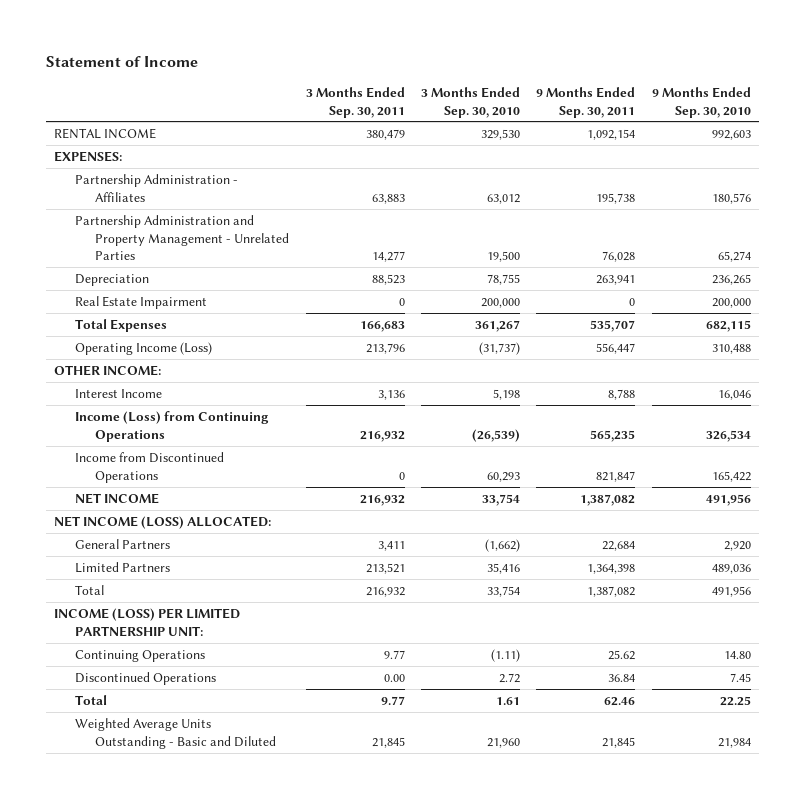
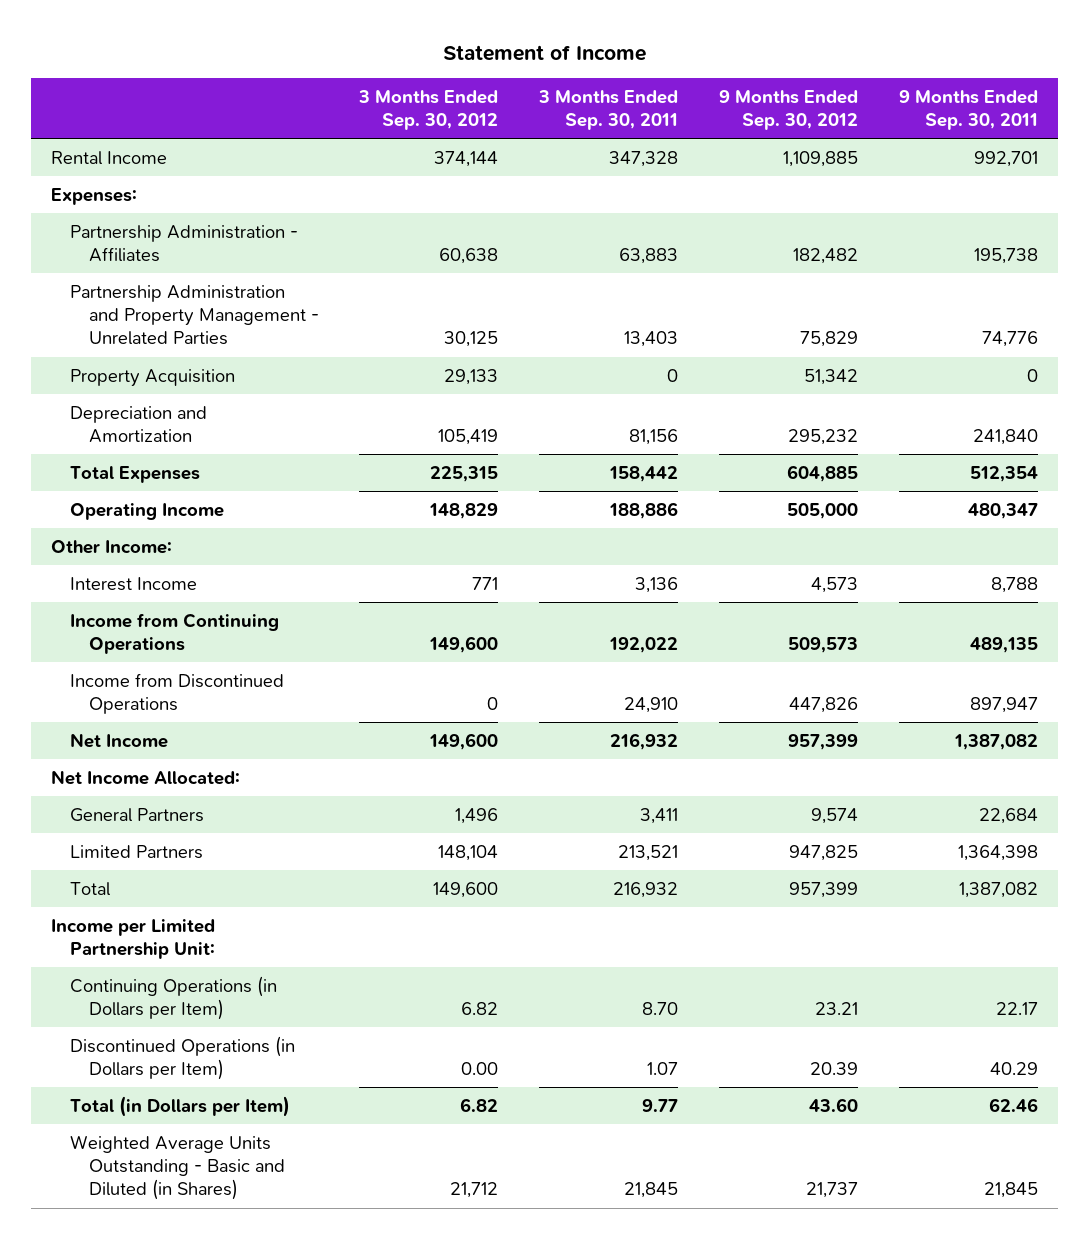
- | 3 Months Ended Sep. 30, 2011 | 3 Months Ended Sep. 30, 2010 | 9 Months Ended Sep. 30, 2011 | 9 Months Ended Sep. 30, 2010
+ | 3 Months Ended Sep. 30, 2012 | 3 Months Ended Sep. 30, 2011 | 9 Months Ended Sep. 30, 2012 | 9 Months Ended Sep. 30, 2011
- RENTAL INCOME | 380,479 | 329,530 | 1,092,154 | 992,603
- EXPENSES:
+ Rental Income | 374,144 | 347,328 | 1,109,885 | 992,701
+ Expenses:
- Partnership Administration and Property Management - Unrelated Parties | 14,277 | 19,500 | 76,028 | 65,274
- Depreciation | 88,523 | 78,755 | 263,941 | 236,265
- Real Estate Impairment | 0 | 200,000 | 0 | 200,000
- Total Expenses | 166,683 | 361,267 | 535,707 | 682,115
- Operating Income (Loss) | 213,796 | (31,737) | 556,447 | 310,488
- OTHER INCOME:
+ Partnership Administration and Property Management - Unrelated Parties | 30,125 | 13,403 | 75,829 | 74,776
+ Property Acquisition | 29,133 | 0 | 51,342 | 0
+ Depreciation and Amortization | 105,419 | 81,156 | 295,232 | 241,840
+ Total Expenses | 225,315 | 158,442 | 604,885 | 512,354
+ Operating Income | 148,829 | 188,886 | 505,000 | 480,347
+ Other Income:
- Income (Loss) from Continuing Operations | 216,932 | (26,539) | 565,235 | 326,534
- Income from Discontinued Operations | 0 | 60,293 | 821,847 | 165,422
- NET INCOME | 216,932 | 33,754 | 1,387,082 | 491,956
- NET INCOME (LOSS) ALLOCATED:
+ Income from Continuing Operations | 149,600 | 192,022 | 509,573 | 489,135
+ Income from Discontinued Operations | 0 | 24,910 | 447,826 | 897,947
+ Net Income | 149,600 | 216,932 | 957,399 | 1,387,082
+ Net Income Allocated:
- INCOME (LOSS) PER LIMITED PARTNERSHIP UNIT:
- Continuing Operations | 9.77 | (1.11) | 25.62 | 14.80
- Discontinued Operations | 0.00 | 2.72 | 36.84 | 7.45
- Total | 9.77 | 1.61 | 62.46 | 22.25
- Weighted Average Units Outstanding - Basic and Diluted | 21,845 | 21,960 | 21,845 | 21,984
+ Income per Limited Partnership Unit:
+ Continuing Operations (in Dollars per Item) | 6.82 | 8.70 | 23.21 | 22.17
+ Discontinued Operations (in Dollars per Item) | 0.00 | 1.07 | 20.39 | 40.29
+ Total (in Dollars per Item) | 6.82 | 9.77 | 43.60 | 62.46
+ Weighted Average Units Outstanding - Basic and Diluted (in Shares) | 21,712 | 21,845 | 21,737 | 21,845

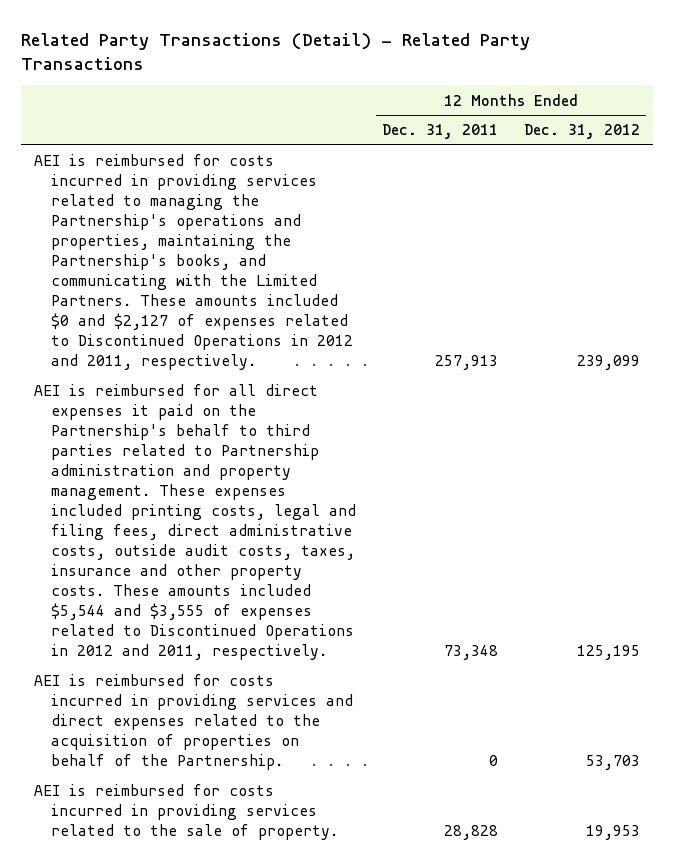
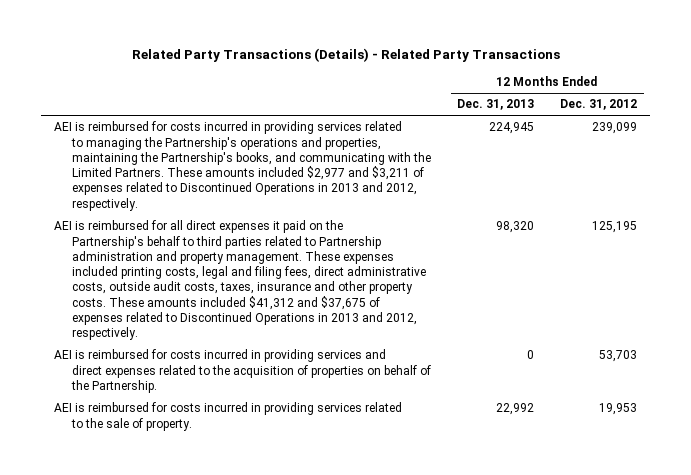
- Related Party Transactions (Detail) - Related Party Transactions
+ Related Party Transactions (Details) - Related Party Transactions
- | 12 Months Ended Dec. 31, 2011 | 12 Months Ended Dec. 31, 2012
+ | 12 Months Ended Dec. 31, 2013 | 12 Months Ended Dec. 31, 2012
- AEI is reimbursed for costs incurred in providing services related to managing the Partnership's operations and properties, maintaining the Partnership's books, and communicating with the Limited Partners. These amounts included $0 and $2,127 of expenses related to Discontinued Operations in 2012 and 2011, respectively. | 257,913 | 239,099
- AEI is reimbursed for all direct expenses it paid on the Partnership's behalf to third parties related to Partnership administration and property management. These expenses included printing costs, legal and filing fees, direct administrative costs, outside audit costs, taxes, insurance and other property costs. These amounts included $5,544 and $3,555 of expenses related to Discontinued Operations in 2012 and 2011, respectively. | 73,348 | 125,195
+ AEI is reimbursed for costs incurred in providing services related to managing the Partnership's operations and properties, maintaining the Partnership's books, and communicating with the Limited Partners. These amounts included $2,977 and $3,211 of expenses related to Discontinued Operations in 2013 and 2012, respectively. | 224,945 | 239,099
+ AEI is reimbursed for all direct expenses it paid on the Partnership's behalf to third parties related to Partnership administration and property management. These expenses included printing costs, legal and filing fees, direct administrative costs, outside audit costs, taxes, insurance and other property costs. These amounts included $41,312 and $37,675 of expenses related to Discontinued Operations in 2013 and 2012, respectively. | 98,320 | 125,195

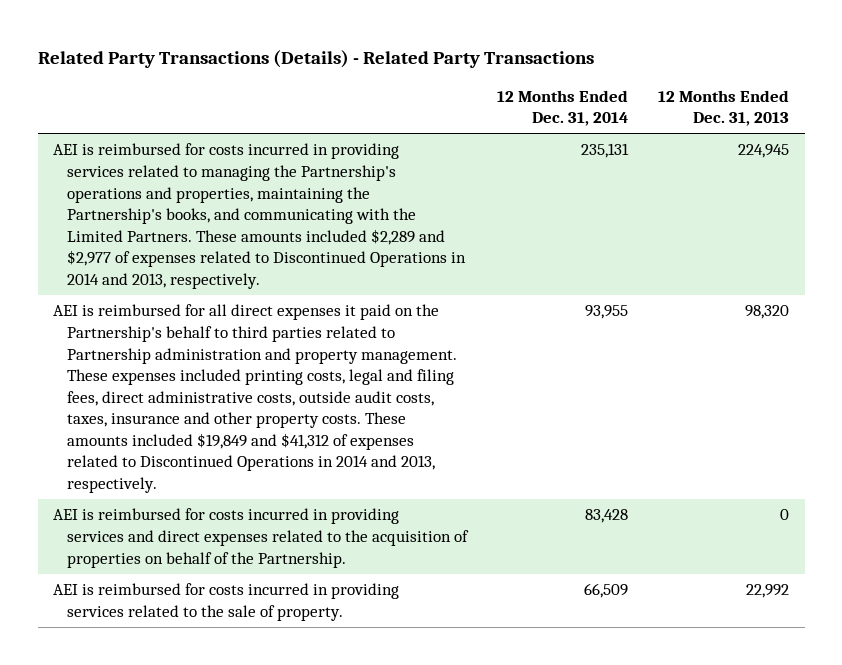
- | 12 Months Ended Dec. 31, 2013 | 12 Months Ended Dec. 31, 2012
+ | 12 Months Ended Dec. 31, 2014 | 12 Months Ended Dec. 31, 2013
- AEI is reimbursed for costs incurred in providing services related to managing the Partnership's operations and properties, maintaining the Partnership's books, and communicating with the Limited Partners. These amounts included $2,977 and $3,211 of expenses related to Discontinued Operations in 2013 and 2012, respectively. | 224,945 | 239,099
- AEI is reimbursed for all direct expenses it paid on the Partnership's behalf to third parties related to Partnership administration and property management. These expenses included printing costs, legal and filing fees, direct administrative costs, outside audit costs, taxes, insurance and other property costs. These amounts included $41,312 and $37,675 of expenses related to Discontinued Operations in 2013 and 2012, respectively. | 98,320 | 125,195
+ AEI is reimbursed for costs incurred in providing services related to managing the Partnership's operations and properties, maintaining the Partnership's books, and communicating with the Limited Partners. These amounts included $2,289 and $2,977 of expenses related to Discontinued Operations in 2014 and 2013, respectively. | 235,131 | 224,945
+ AEI is reimbursed for all direct expenses it paid on the Partnership's behalf to third parties related to Partnership administration and property management. These expenses included printing costs, legal and filing fees, direct administrative costs, outside audit costs, taxes, insurance and other property costs. These amounts included $19,849 and $41,312 of expenses related to Discontinued Operations in 2014 and 2013, respectively. | 93,955 | 98,320

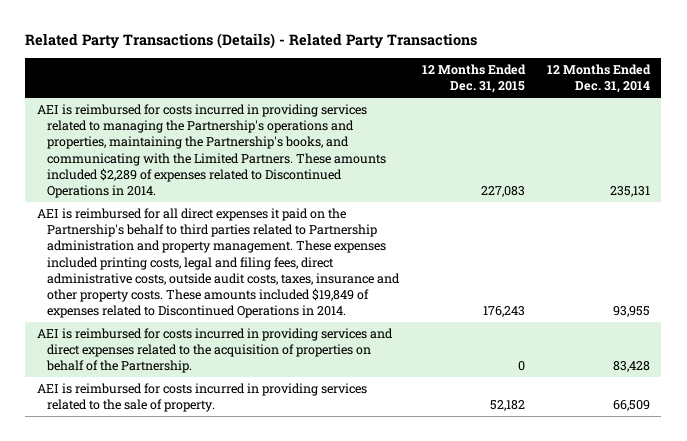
- | 12 Months Ended Dec. 31, 2014 | 12 Months Ended Dec. 31, 2013
+ | 12 Months Ended Dec. 31, 2015 | 12 Months Ended Dec. 31, 2014
- AEI is reimbursed for costs incurred in providing services related to managing the Partnership's operations and properties, maintaining the Partnership's books, and communicating with the Limited Partners. These amounts included $2,289 and $2,977 of expenses related to Discontinued Operations in 2014 and 2013, respectively. | 235,131 | 224,945
- AEI is reimbursed for all direct expenses it paid on the Partnership's behalf to third parties related to Partnership administration and property management. These expenses included printing costs, legal and filing fees, direct administrative costs, outside audit costs, taxes, insurance and other property costs. These amounts included $19,849 and $41,312 of expenses related to Discontinued Operations in 2014 and 2013, respectively. | 93,955 | 98,320
+ AEI is reimbursed for costs incurred in providing services related to managing the Partnership's operations and properties, maintaining the Partnership's books, and communicating with the Limited Partners. These amounts included $2,289 of expenses related to Discontinued Operations in 2014. | 227,083 | 235,131
+ AEI is reimbursed for all direct expenses it paid on the Partnership's behalf to third parties related to Partnership administration and property management. These expenses included printing costs, legal and filing fees, direct administrative costs, outside audit costs, taxes, insurance and other property costs. These amounts included $19,849 of expenses related to Discontinued Operations in 2014. | 176,243 | 93,955

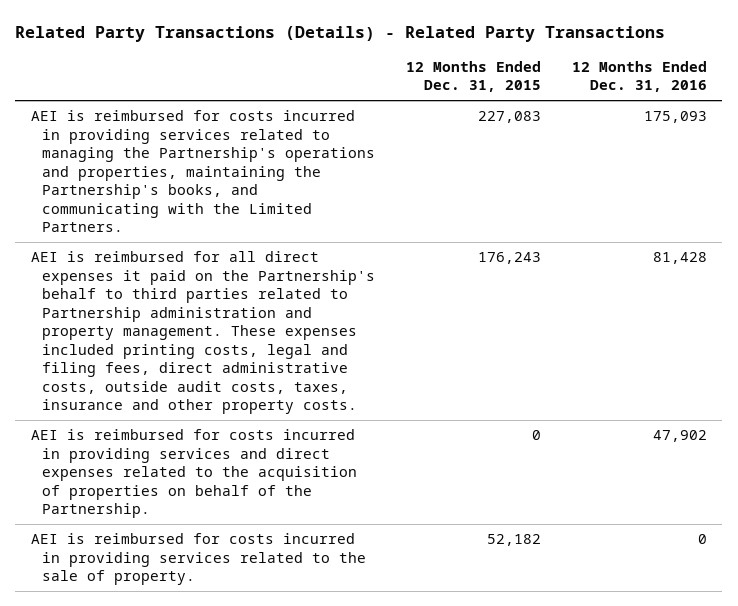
- | 12 Months Ended Dec. 31, 2015 | 12 Months Ended Dec. 31, 2014
+ | 12 Months Ended Dec. 31, 2015 | 12 Months Ended Dec. 31, 2016
- AEI is reimbursed for costs incurred in providing services related to managing the Partnership's operations and properties, maintaining the Partnership's books, and communicating with the Limited Partners. These amounts included $2,289 of expenses related to Discontinued Operations in 2014. | 227,083 | 235,131
- AEI is reimbursed for all direct expenses it paid on the Partnership's behalf to third parties related to Partnership administration and property management. These expenses included printing costs, legal and filing fees, direct administrative costs, outside audit costs, taxes, insurance and other property costs. These amounts included $19,849 of expenses related to Discontinued Operations in 2014. | 176,243 | 93,955
+ AEI is reimbursed for costs incurred in providing services related to managing the Partnership's operations and properties, maintaining the Partnership's books, and communicating with the Limited Partners. | 227,083 | 175,093
+ AEI is reimbursed for all direct expenses it paid on the Partnership's behalf to third parties related to Partnership administration and property management. These expenses included printing costs, legal and filing fees, direct administrative costs, outside audit costs, taxes, insurance and other property costs. | 176,243 | 81,428

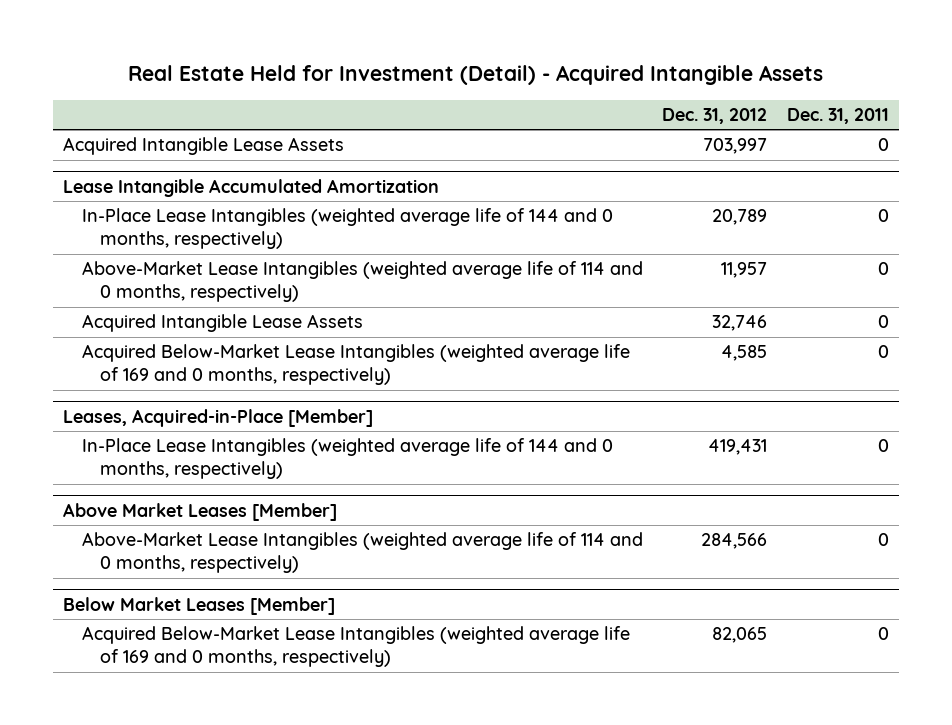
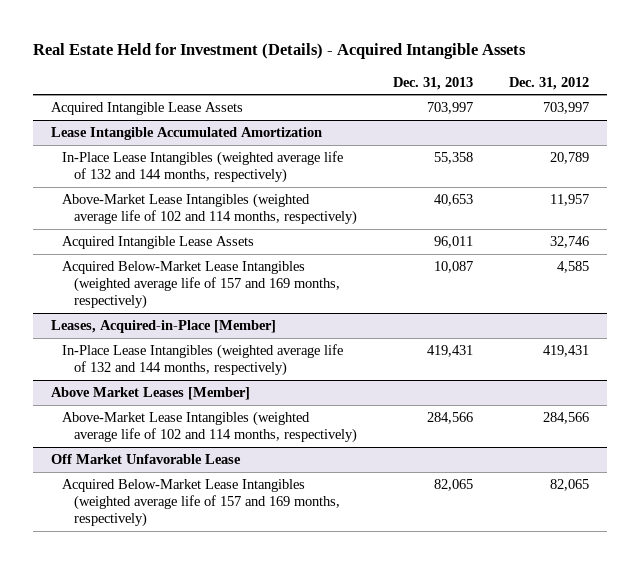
- Real Estate Held for Investment (Detail) - Acquired Intangible Assets
+ Real Estate Held for Investment (Details) - Acquired Intangible Assets
- | Dec. 31, 2012 | Dec. 31, 2011
+ | Dec. 31, 2013 | Dec. 31, 2012
@ Lease Intangible Accumulated Amortization
- In-Place Lease Intangibles (weighted average life of 144 and 0 months, respectively) | 20,789 | 0
- Above-Market Lease Intangibles (weighted average life of 114 and 0 months, respectively) | 11,957 | 0
+ In-Place Lease Intangibles (weighted average life of 132 and 144 months, respectively) | 55,358 | 20,789
+ Above-Market Lease Intangibles (weighted average life of 102 and 114 months, respectively) | 40,653 | 11,957
- Acquired Below-Market Lease Intangibles (weighted average life of 169 and 0 months, respectively) | 4,585 | 0
+ Acquired Below-Market Lease Intangibles (weighted average life of 157 and 169 months, respectively) | 10,087 | 4,585
@ Leases, Acquired-in-Place [Member]
- In-Place Lease Intangibles (weighted average life of 144 and 0 months, respectively) | 419,431 | 0
+ In-Place Lease Intangibles (weighted average life of 132 and 144 months, respectively) | 419,431 | 419,431
@ Above Market Leases [Member]
- Above-Market Lease Intangibles (weighted average life of 114 and 0 months, respectively) | 284,566 | 0
- Below Market Leases [Member]
- Acquired Below-Market Lease Intangibles (weighted average life of 169 and 0 months, respectively) | 82,065 | 0
@ Above Market Leases [Member]
+ Above-Market Lease Intangibles (weighted average life of 102 and 114 months, respectively) | 284,566 | 284,566
+ Off Market Unfavorable Lease
+ Acquired Below-Market Lease Intangibles (weighted average life of 157 and 169 months, respectively) | 82,065 | 82,065

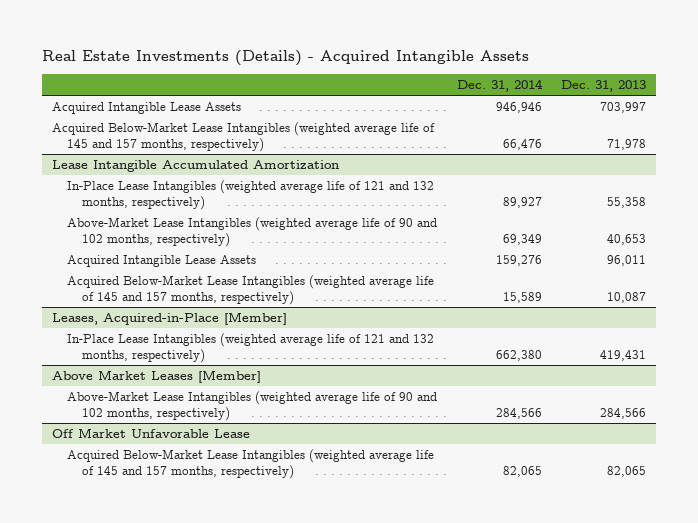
- Real Estate Held for Investment (Details) - Acquired Intangible Assets
+ Real Estate Investments (Details) - Acquired Intangible Assets
- | Dec. 31, 2013 | Dec. 31, 2012
+ | Dec. 31, 2014 | Dec. 31, 2013
+ Acquired Below-Market Lease Intangibles (weighted average life of 145 and 157 months, respectively) | 66,476 | 71,978
@ Lease Intangible Accumulated Amortization
- In-Place Lease Intangibles (weighted average life of 132 and 144 months, respectively) | 55,358 | 20,789
- Above-Market Lease Intangibles (weighted average life of 102 and 114 months, respectively) | 40,653 | 11,957
+ In-Place Lease Intangibles (weighted average life of 121 and 132 months, respectively) | 89,927 | 55,358
+ Above-Market Lease Intangibles (weighted average life of 90 and 102 months, respectively) | 69,349 | 40,653
- Acquired Below-Market Lease Intangibles (weighted average life of 157 and 169 months, respectively) | 10,087 | 4,585
+ Acquired Below-Market Lease Intangibles (weighted average life of 145 and 157 months, respectively) | 15,589 | 10,087
@ Leases, Acquired-in-Place [Member]
- In-Place Lease Intangibles (weighted average life of 132 and 144 months, respectively) | 419,431 | 419,431
+ In-Place Lease Intangibles (weighted average life of 121 and 132 months, respectively) | 662,380 | 419,431
@ Above Market Leases [Member]
- Above-Market Lease Intangibles (weighted average life of 102 and 114 months, respectively) | 284,566 | 284,566
+ Above-Market Lease Intangibles (weighted average life of 90 and 102 months, respectively) | 284,566 | 284,566
@ Off Market Unfavorable Lease
- Acquired Below-Market Lease Intangibles (weighted average life of 157 and 169 months, respectively) | 82,065 | 82,065
+ Acquired Below-Market Lease Intangibles (weighted average life of 145 and 157 months, respectively) | 82,065 | 82,065

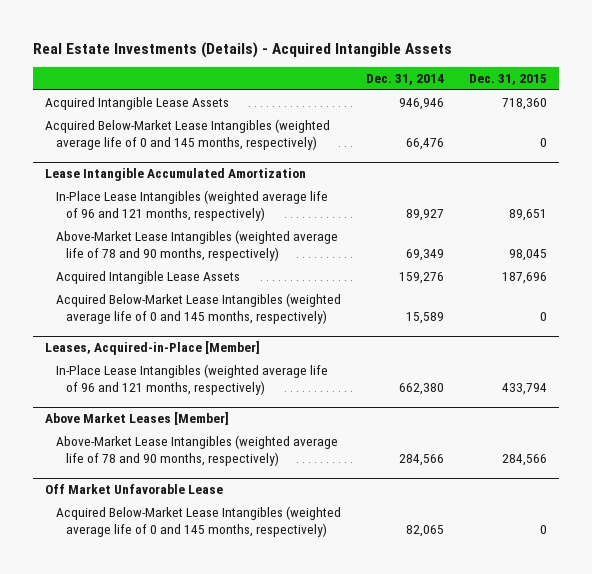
- | Dec. 31, 2014 | Dec. 31, 2013
+ | Dec. 31, 2014 | Dec. 31, 2015
- Acquired Below-Market Lease Intangibles (weighted average life of 145 and 157 months, respectively) | 66,476 | 71,978
+ Acquired Below-Market Lease Intangibles (weighted average life of 0 and 145 months, respectively) | 66,476 | 0
@ Lease Intangible Accumulated Amortization
- In-Place Lease Intangibles (weighted average life of 121 and 132 months, respectively) | 89,927 | 55,358
- Above-Market Lease Intangibles (weighted average life of 90 and 102 months, respectively) | 69,349 | 40,653
+ In-Place Lease Intangibles (weighted average life of 96 and 121 months, respectively) | 89,927 | 89,651
+ Above-Market Lease Intangibles (weighted average life of 78 and 90 months, respectively) | 69,349 | 98,045
- Acquired Below-Market Lease Intangibles (weighted average life of 145 and 157 months, respectively) | 15,589 | 10,087
+ Acquired Below-Market Lease Intangibles (weighted average life of 0 and 145 months, respectively) | 15,589 | 0
@ Leases, Acquired-in-Place [Member]
- In-Place Lease Intangibles (weighted average life of 121 and 132 months, respectively) | 662,380 | 419,431
+ In-Place Lease Intangibles (weighted average life of 96 and 121 months, respectively) | 662,380 | 433,794
@ Above Market Leases [Member]
- Above-Market Lease Intangibles (weighted average life of 90 and 102 months, respectively) | 284,566 | 284,566
+ Above-Market Lease Intangibles (weighted average life of 78 and 90 months, respectively) | 284,566 | 284,566
@ Off Market Unfavorable Lease
- Acquired Below-Market Lease Intangibles (weighted average life of 145 and 157 months, respectively) | 82,065 | 82,065
+ Acquired Below-Market Lease Intangibles (weighted average life of 0 and 145 months, respectively) | 82,065 | 0

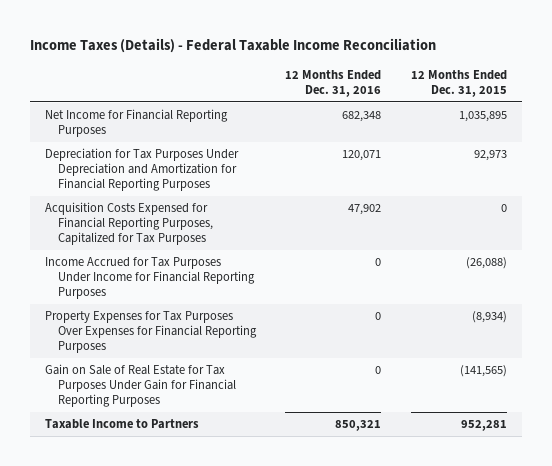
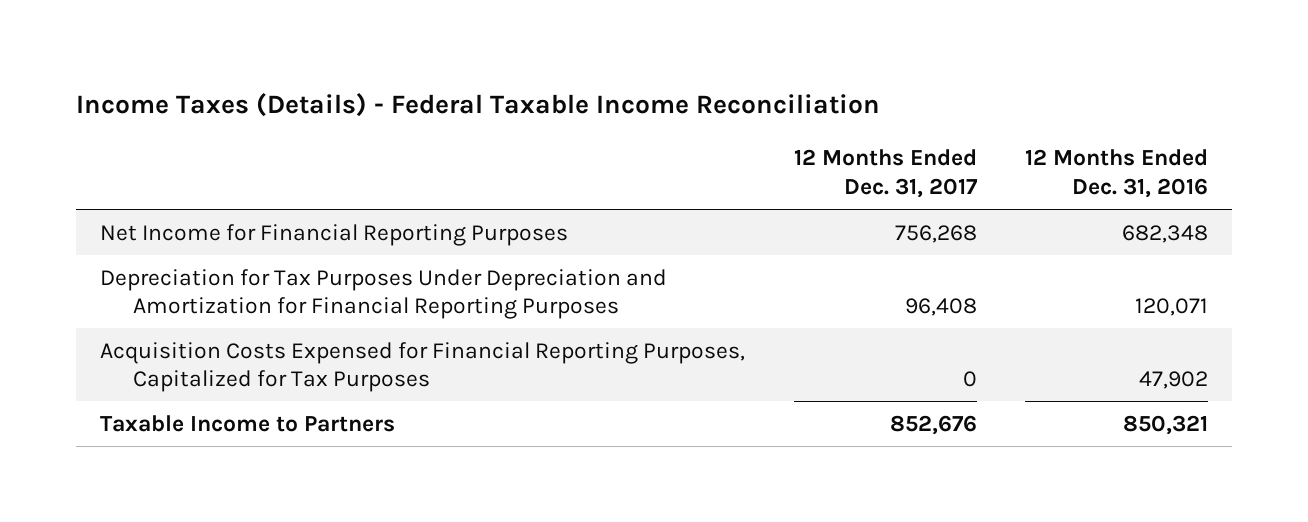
- | 12 Months Ended Dec. 31, 2016 | 12 Months Ended Dec. 31, 2015
+ | 12 Months Ended Dec. 31, 2017 | 12 Months Ended Dec. 31, 2016
- Income Accrued for Tax Purposes Under Income for Financial Reporting Purposes | 0 | (26,088)
- Property Expenses for Tax Purposes Over Expenses for Financial Reporting Purposes | 0 | (8,934)
- Gain on Sale of Real Estate for Tax Purposes Under Gain for Financial Reporting Purposes | 0 | (141,565)

